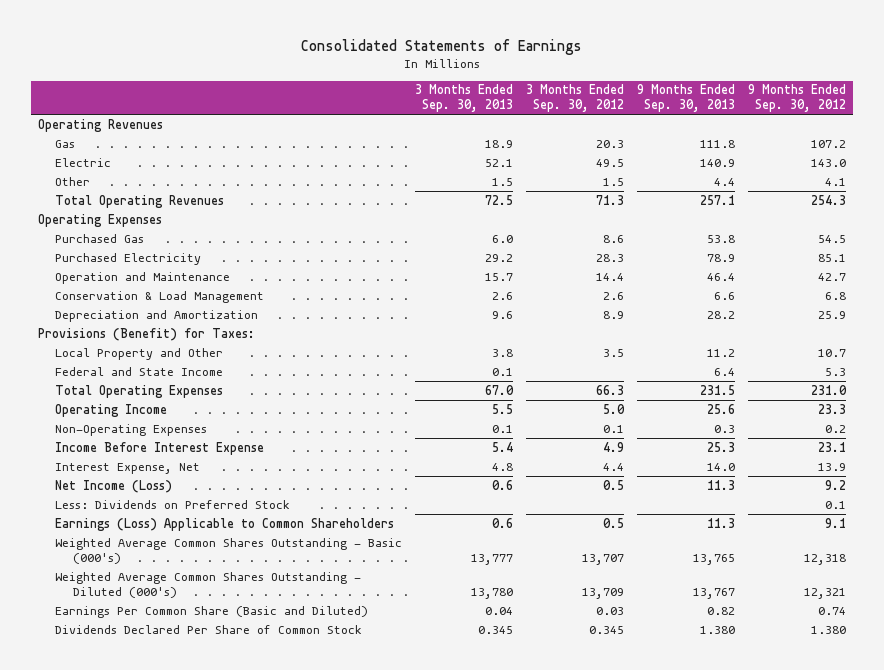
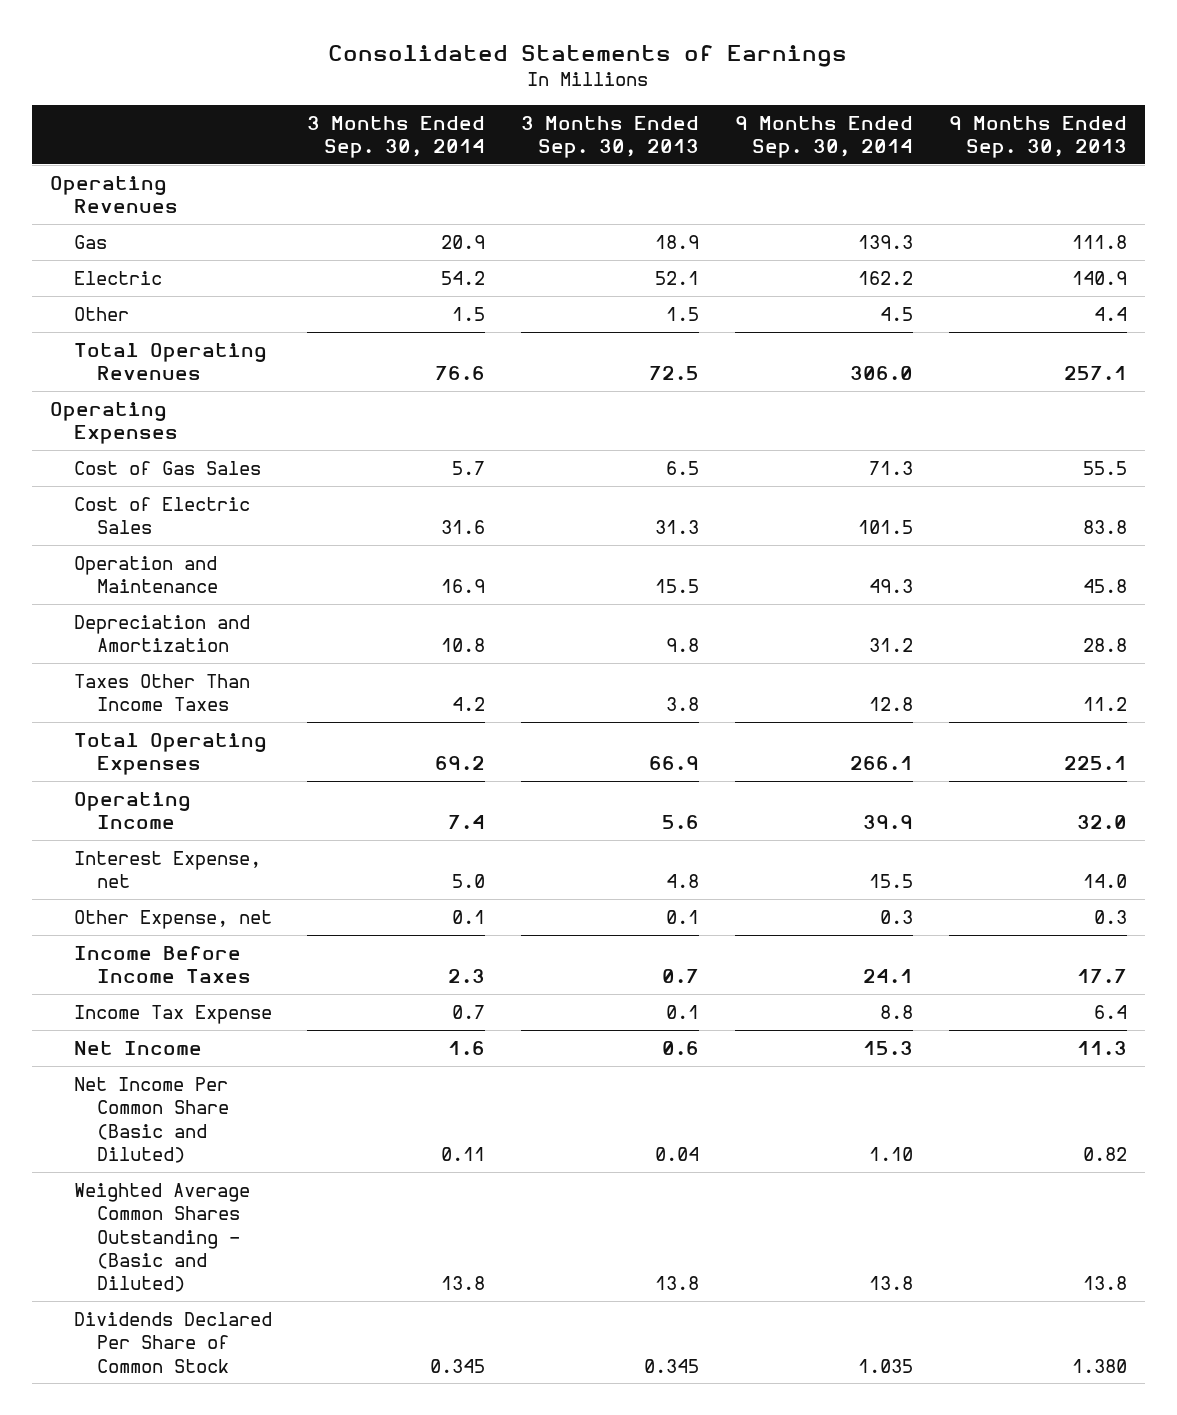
- | 3 Months Ended Sep. 30, 2013 | 3 Months Ended Sep. 30, 2012 | 9 Months Ended Sep. 30, 2013 | 9 Months Ended Sep. 30, 2012
+ | 3 Months Ended Sep. 30, 2014 | 3 Months Ended Sep. 30, 2013 | 9 Months Ended Sep. 30, 2014 | 9 Months Ended Sep. 30, 2013
- Purchased Gas | 6.0 | 8.6 | 53.8 | 54.5
- Purchased Electricity | 29.2 | 28.3 | 78.9 | 85.1
- Operation and Maintenance | 15.7 | 14.4 | 46.4 | 42.7
- Conservation & Load Management | 2.6 | 2.6 | 6.6 | 6.8
- Depreciation and Amortization | 9.6 | 8.9 | 28.2 | 25.9
- Provisions (Benefit) for Taxes:
- Local Property and Other | 3.8 | 3.5 | 11.2 | 10.7
- Federal and State Income | 0.1 | | 6.4 | 5.3
- Total Operating Expenses | 67.0 | 66.3 | 231.5 | 231.0
- Operating Income | 5.5 | 5.0 | 25.6 | 23.3
- Non-Operating Expenses | 0.1 | 0.1 | 0.3 | 0.2
- Income Before Interest Expense | 5.4 | 4.9 | 25.3 | 23.1
- Interest Expense, Net | 4.8 | 4.4 | 14.0 | 13.9
- Net Income (Loss) | 0.6 | 0.5 | 11.3 | 9.2
- Less: Dividends on Preferred Stock | | | | 0.1
- Earnings (Loss) Applicable to Common Shareholders | 0.6 | 0.5 | 11.3 | 9.1
- Weighted Average Common Shares Outstanding - Basic (000's) | 13,777 | 13,707 | 13,765 | 12,318
- Weighted Average Common Shares Outstanding - Diluted (000's) | 13,780 | 13,709 | 13,767 | 12,321
- Earnings Per Common Share (Basic and Diluted) | 0.04 | 0.03 | 0.82 | 0.74
+ Cost of Gas Sales | 5.7 | 6.5 | 71.3 | 55.5
+ Cost of Electric Sales | 31.6 | 31.3 | 101.5 | 83.8
+ Operation and Maintenance | 16.9 | 15.5 | 49.3 | 45.8
+ Depreciation and Amortization | 10.8 | 9.8 | 31.2 | 28.8
+ Taxes Other Than Income Taxes | 4.2 | 3.8 | 12.8 | 11.2
+ Total Operating Expenses | 69.2 | 66.9 | 266.1 | 225.1
+ Operating Income | 7.4 | 5.6 | 39.9 | 32.0
+ Interest Expense, net | 5.0 | 4.8 | 15.5 | 14.0
+ Other Expense, net | 0.1 | 0.1 | 0.3 | 0.3
+ Income Before Income Taxes | 2.3 | 0.7 | 24.1 | 17.7
+ Income Tax Expense | 0.7 | 0.1 | 8.8 | 6.4
+ Net Income | 1.6 | 0.6 | 15.3 | 11.3
+ Net Income Per Common Share (Basic and Diluted) | 0.11 | 0.04 | 1.10 | 0.82
+ Weighted Average Common Shares Outstanding - (Basic and Diluted) | 13.8 | 13.8 | 13.8 | 13.8

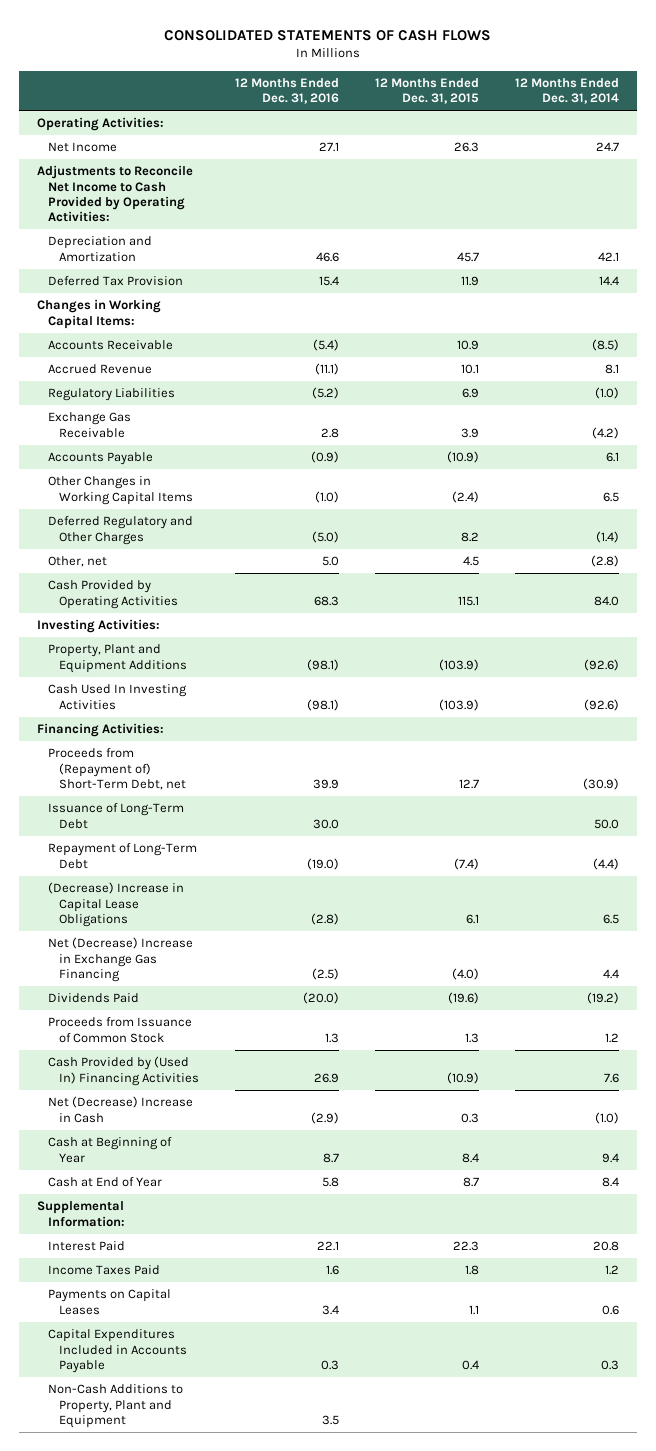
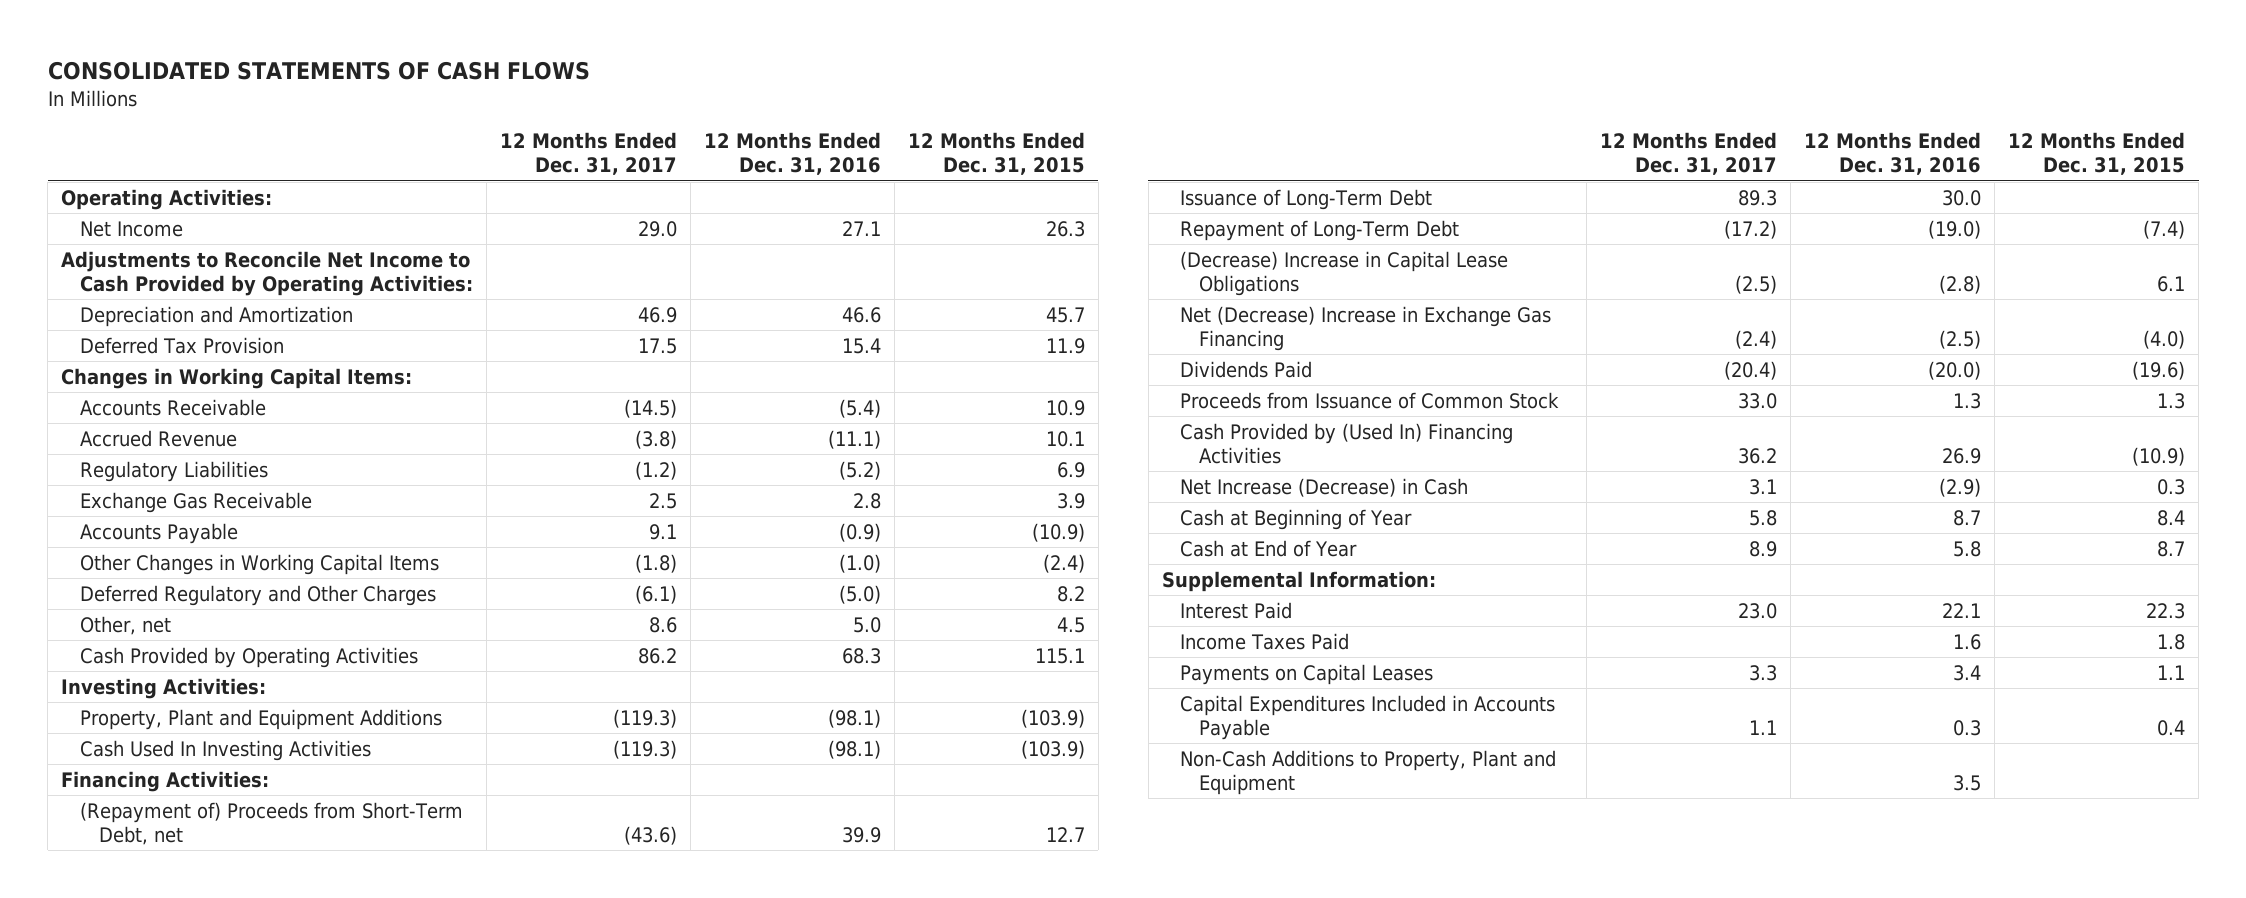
- | 12 Months Ended Dec. 31, 2016 | 12 Months Ended Dec. 31, 2015 | 12 Months Ended Dec. 31, 2014
+ | 12 Months Ended Dec. 31, 2017 | 12 Months Ended Dec. 31, 2016 | 12 Months Ended Dec. 31, 2015
- Proceeds from (Repayment of) Short-Term Debt, net | 39.9 | 12.7 | (30.9)
+ (Repayment of) Proceeds from Short-Term Debt, net | (43.6) | 39.9 | 12.7
- Net (Decrease) Increase in Cash | (2.9) | 0.3 | (1.0)
+ Net Increase (Decrease) in Cash | 3.1 | (2.9) | 0.3

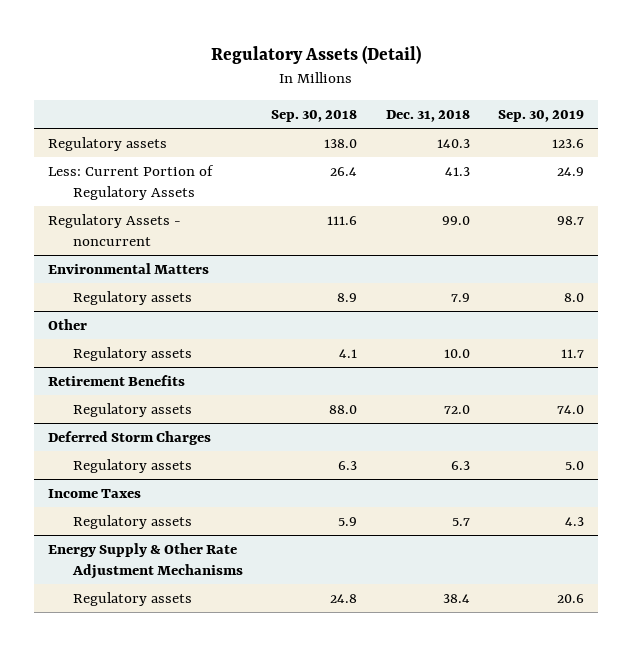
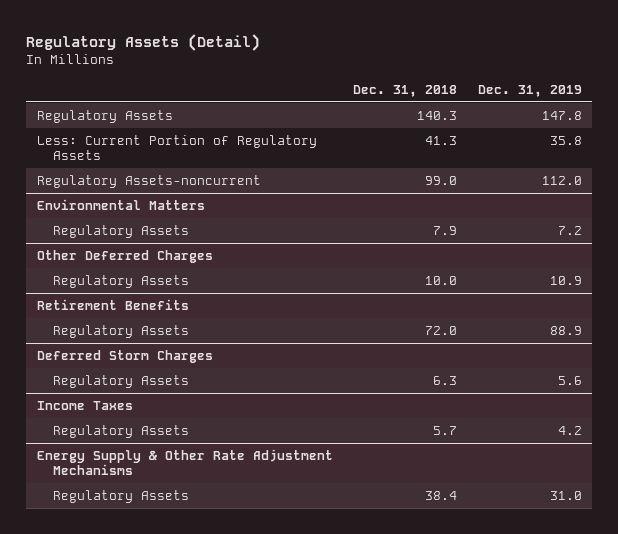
- | Sep. 30, 2018 | Dec. 31, 2018 | Sep. 30, 2019
+ | Dec. 31, 2018 | Dec. 31, 2019
- Regulatory assets | 138.0 | 140.3 | 123.6
+ Regulatory Assets | 140.3 | 147.8
- Regulatory Assets - noncurrent | 111.6 | 99.0 | 98.7
+ Regulatory Assets-noncurrent | 99.0 | 112.0
@ Environmental Matters
- Regulatory assets | 8.9 | 7.9 | 8.0
- Other
- Regulatory assets | 4.1 | 10.0 | 11.7
@ Environmental Matters
+ Regulatory Assets | 7.9 | 7.2
+ Other Deferred Charges
+ Regulatory Assets | 10.0 | 10.9
@ Retirement Benefits
- Regulatory assets | 88.0 | 72.0 | 74.0
+ Regulatory Assets | 72.0 | 88.9
@ Deferred Storm Charges
- Regulatory assets | 6.3 | 6.3 | 5.0
+ Regulatory Assets | 6.3 | 5.6
@ Income Taxes
- Regulatory assets | 5.9 | 5.7 | 4.3
+ Regulatory Assets | 5.7 | 4.2
@ Energy Supply & Other Rate Adjustment Mechanisms
- Regulatory assets | 24.8 | 38.4 | 20.6
+ Regulatory Assets | 38.4 | 31.0

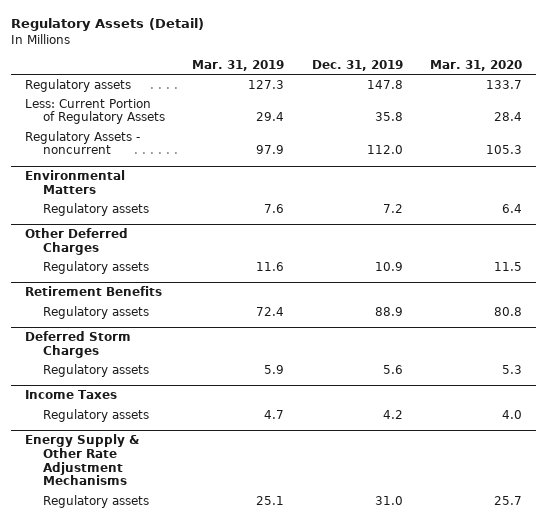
- | Dec. 31, 2018 | Dec. 31, 2019
+ | Mar. 31, 2019 | Dec. 31, 2019 | Mar. 31, 2020
- Regulatory Assets | 140.3 | 147.8
+ Regulatory assets | 127.3 | 147.8 | 133.7
- Regulatory Assets-noncurrent | 99.0 | 112.0
+ Regulatory Assets - noncurrent | 97.9 | 112.0 | 105.3
@ Environmental Matters
- Regulatory Assets | 7.9 | 7.2
+ Regulatory assets | 7.6 | 7.2 | 6.4
@ Other Deferred Charges
- Regulatory Assets | 10.0 | 10.9
+ Regulatory assets | 11.6 | 10.9 | 11.5
@ Retirement Benefits
- Regulatory Assets | 72.0 | 88.9
+ Regulatory assets | 72.4 | 88.9 | 80.8
@ Deferred Storm Charges
- Regulatory Assets | 6.3 | 5.6
+ Regulatory assets | 5.9 | 5.6 | 5.3
@ Income Taxes
- Regulatory Assets | 5.7 | 4.2
+ Regulatory assets | 4.7 | 4.2 | 4.0
@ Energy Supply & Other Rate Adjustment Mechanisms
- Regulatory Assets | 38.4 | 31.0
+ Regulatory assets | 25.1 | 31.0 | 25.7

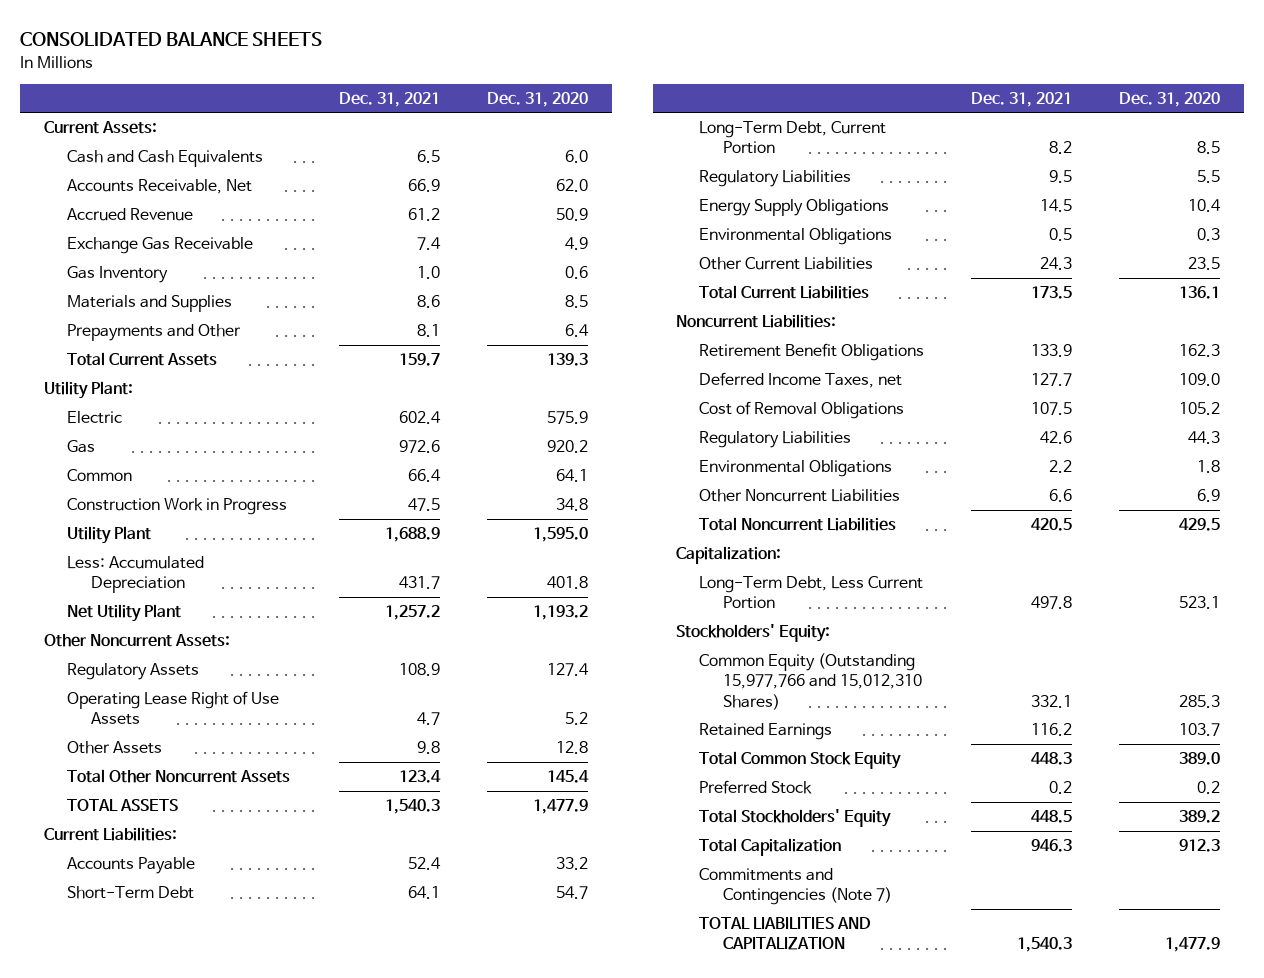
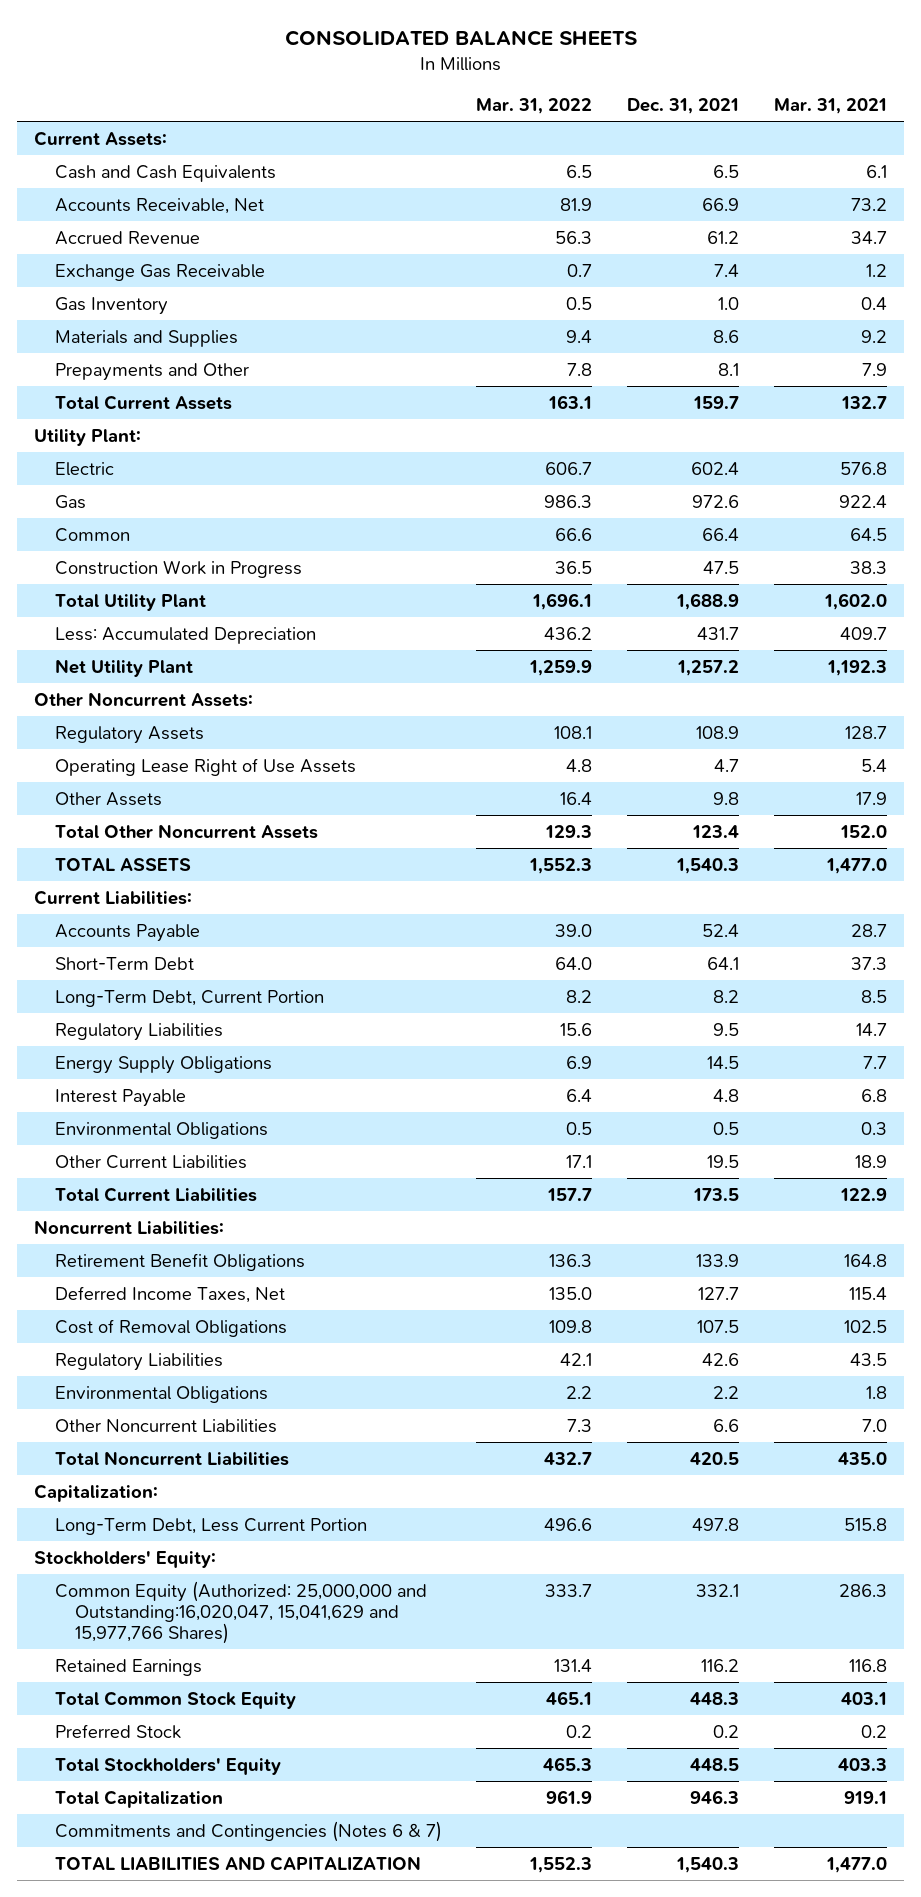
- | Dec. 31, 2021 | Dec. 31, 2020
+ | Mar. 31, 2022 | Dec. 31, 2021 | Mar. 31, 2021
- Utility Plant | 1,688.9 | 1,595.0
+ Total Utility Plant | 1,696.1 | 1,688.9 | 1,602.0
+ Interest Payable | 6.4 | 4.8 | 6.8
- Other Current Liabilities | 24.3 | 23.5
+ Other Current Liabilities | 17.1 | 19.5 | 18.9
- Deferred Income Taxes, net | 127.7 | 109.0
+ Deferred Income Taxes, Net | 135.0 | 127.7 | 115.4
- Common Equity (Outstanding 15,977,766 and 15,012,310 Shares) | 332.1 | 285.3
+ Common Equity (Authorized: 25,000,000 and Outstanding:16,020,047, 15,041,629 and 15,977,766 Shares) | 333.7 | 332.1 | 286.3
- Commitments and Contingencies (Note 7)
+ Commitments and Contingencies (Notes 6 & 7)

